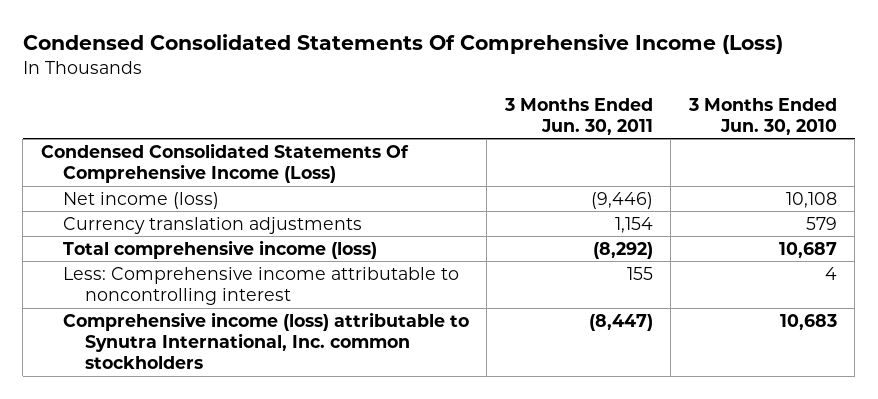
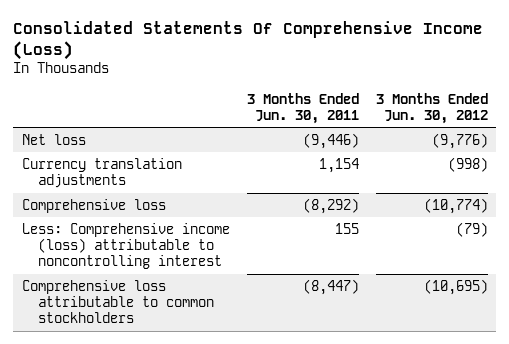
- Condensed Consolidated Statements Of Comprehensive Income (Loss)
+ Consolidated Statements Of Comprehensive Income (Loss)
- | 3 Months Ended Jun. 30, 2011 | 3 Months Ended Jun. 30, 2010
+ | 3 Months Ended Jun. 30, 2011 | 3 Months Ended Jun. 30, 2012
- Condensed Consolidated Statements Of Comprehensive Income (Loss)
- Net income (loss) | (9,446) | 10,108
+ Net loss | (9,446) | (9,776)
- Total comprehensive income (loss) | (8,292) | 10,687
- Less: Comprehensive income attributable to noncontrolling interest | 155 | 4
- Comprehensive income (loss) attributable to Synutra International, Inc. common stockholders | (8,447) | 10,683
+ Comprehensive loss | (8,292) | (10,774)
+ Less: Comprehensive income (loss) attributable to noncontrolling interest | 155 | (79)
+ Comprehensive loss attributable to common stockholders | (8,447) | (10,695)

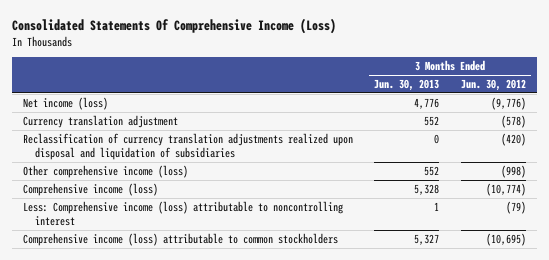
- | 3 Months Ended Jun. 30, 2011 | 3 Months Ended Jun. 30, 2012
+ | 3 Months Ended Jun. 30, 2013 | 3 Months Ended Jun. 30, 2012
- Net loss | (9,446) | (9,776)
- Currency translation adjustments | 1,154 | (998)
- Comprehensive loss | (8,292) | (10,774)
+ Net income (loss) | 4,776 | (9,776)
+ Currency translation adjustment | 552 | (578)
+ Reclassification of currency translation adjustments realized upon disposal and liquidation of subsidiaries | 0 | (420)
+ Other comprehensive income (loss) | 552 | (998)
+ Comprehensive income (loss) | 5,328 | (10,774)
- Comprehensive loss attributable to common stockholders | (8,447) | (10,695)
+ Comprehensive income (loss) attributable to common stockholders | 5,327 | (10,695)

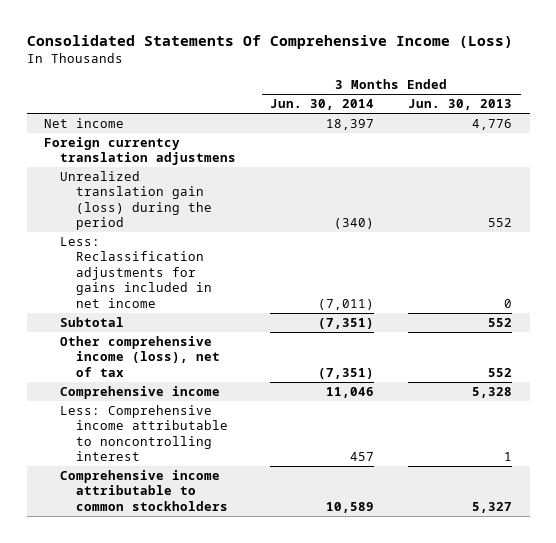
- | 3 Months Ended Jun. 30, 2013 | 3 Months Ended Jun. 30, 2012
+ | 3 Months Ended Jun. 30, 2014 | 3 Months Ended Jun. 30, 2013
- Net income (loss) | 4,776 | (9,776)
- Currency translation adjustment | 552 | (578)
- Reclassification of currency translation adjustments realized upon disposal and liquidation of subsidiaries | 0 | (420)
- Other comprehensive income (loss) | 552 | (998)
- Comprehensive income (loss) | 5,328 | (10,774)
- Less: Comprehensive income (loss) attributable to noncontrolling interest | 1 | (79)
- Comprehensive income (loss) attributable to common stockholders | 5,327 | (10,695)
+ Net income | 18,397 | 4,776
+ Foreign currentcy translation adjustmens
+ Unrealized translation gain (loss) during the period | (340) | 552
+ Less: Reclassification adjustments for gains included in net income | (7,011) | 0
+ Subtotal | (7,351) | 552
+ Other comprehensive income (loss), net of tax | (7,351) | 552
+ Comprehensive income | 11,046 | 5,328
+ Less: Comprehensive income attributable to noncontrolling interest | 457 | 1
+ Comprehensive income attributable to common stockholders | 10,589 | 5,327

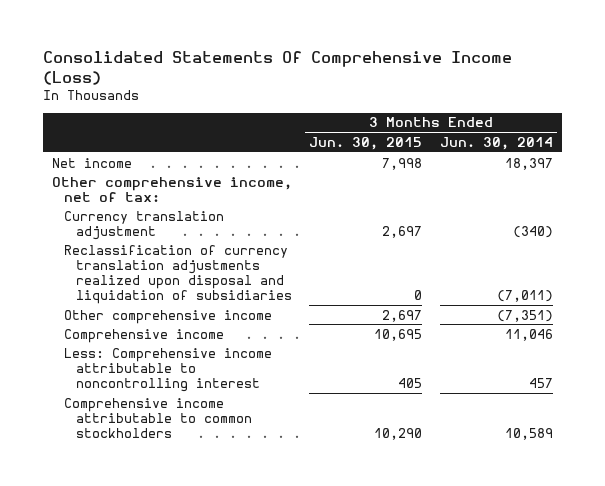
- | 3 Months Ended Jun. 30, 2014 | 3 Months Ended Jun. 30, 2013
+ | 3 Months Ended Jun. 30, 2015 | 3 Months Ended Jun. 30, 2014
- Foreign currentcy translation adjustmens
- Unrealized translation gain (loss) during the period | (340) | 552
- Less: Reclassification adjustments for gains included in net income | (7,011) | 0
- Subtotal | (7,351) | 552
- Other comprehensive income (loss), net of tax | (7,351) | 552
+ Other comprehensive income, net of tax:
+ Currency translation adjustment | 2,697 | (340)
+ Reclassification of currency translation adjustments realized upon disposal and liquidation of subsidiaries | 0 | (7,011)
+ Other comprehensive income | 2,697 | (7,351)

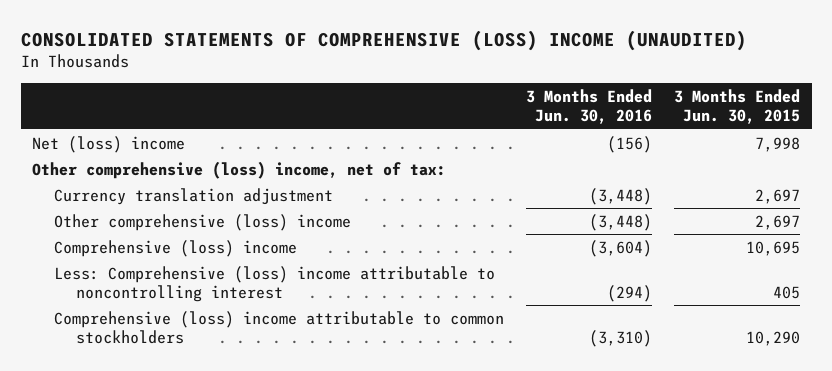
- Consolidated Statements Of Comprehensive Income (Loss)
+ CONSOLIDATED STATEMENTS OF COMPREHENSIVE (LOSS) INCOME (UNAUDITED)
- | 3 Months Ended Jun. 30, 2015 | 3 Months Ended Jun. 30, 2014
+ | 3 Months Ended Jun. 30, 2016 | 3 Months Ended Jun. 30, 2015
- Net income | 7,998 | 18,397
- Other comprehensive income, net of tax:
+ Net (loss) income | (156) | 7,998
+ Other comprehensive (loss) income, net of tax:
- Reclassification of currency translation adjustments realized upon disposal and liquidation of subsidiaries | 0 | (7,011)
- Other comprehensive income | 2,697 | (7,351)
- Comprehensive income | 10,695 | 11,046
- Less: Comprehensive income attributable to noncontrolling interest | 405 | 457
- Comprehensive income attributable to common stockholders | 10,290 | 10,589
+ Other comprehensive (loss) income | (3,448) | 2,697
+ Comprehensive (loss) income | (3,604) | 10,695
+ Less: Comprehensive (loss) income attributable to noncontrolling interest | (294) | 405
+ Comprehensive (loss) income attributable to common stockholders | (3,310) | 10,290

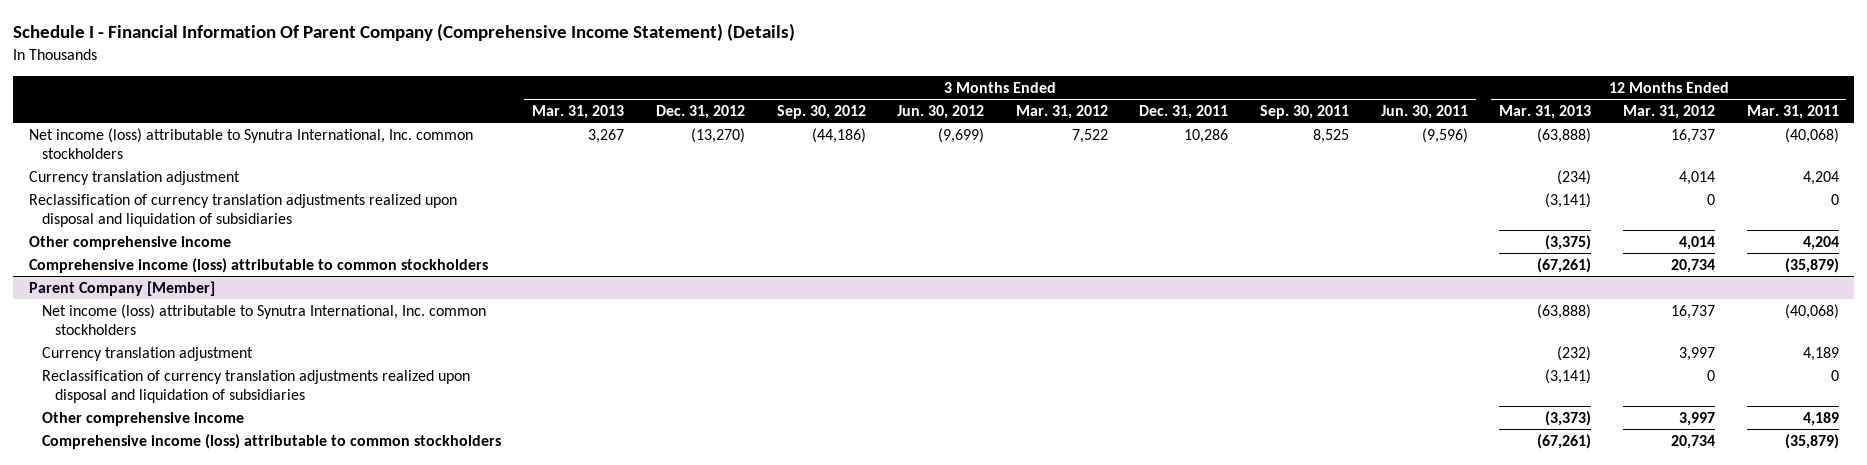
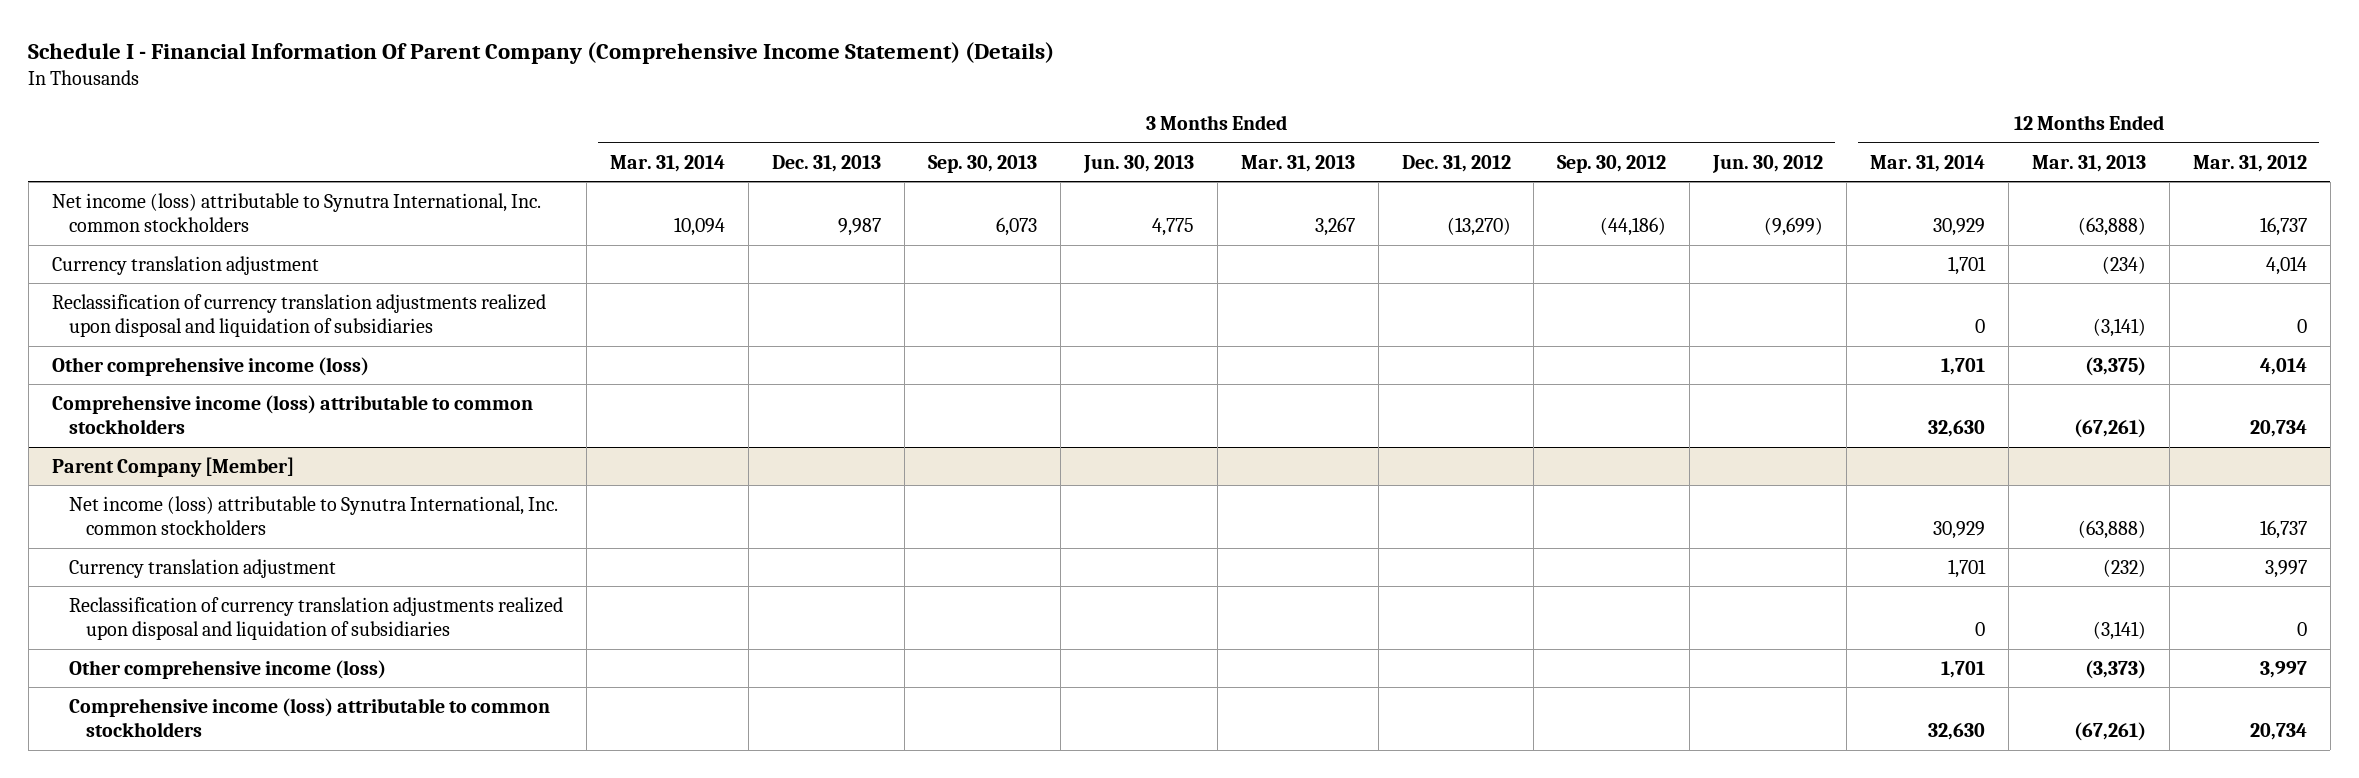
- | 3 Months Ended Mar. 31, 2013 | 3 Months Ended Dec. 31, 2012 | 3 Months Ended Sep. 30, 2012 | 3 Months Ended Jun. 30, 2012 | 3 Months Ended Mar. 31, 2012 | 3 Months Ended Dec. 31, 2011 | 3 Months Ended Sep. 30, 2011 | 3 Months Ended Jun. 30, 2011 | 12 Months Ended Mar. 31, 2013 | 12 Months Ended Mar. 31, 2012 | 12 Months Ended Mar. 31, 2011
+ | 3 Months Ended Mar. 31, 2014 | 3 Months Ended Dec. 31, 2013 | 3 Months Ended Sep. 30, 2013 | 3 Months Ended Jun. 30, 2013 | 3 Months Ended Mar. 31, 2013 | 3 Months Ended Dec. 31, 2012 | 3 Months Ended Sep. 30, 2012 | 3 Months Ended Jun. 30, 2012 | 12 Months Ended Mar. 31, 2014 | 12 Months Ended Mar. 31, 2013 | 12 Months Ended Mar. 31, 2012
- Other comprehensive income | | | | | | | | | (3,375) | 4,014 | 4,204
+ Other comprehensive income (loss) | | | | | | | | | 1,701 | (3,375) | 4,014
@ Parent Company [Member]
- Other comprehensive income | | | | | | | | | (3,373) | 3,997 | 4,189
+ Other comprehensive income (loss) | | | | | | | | | 1,701 | (3,373) | 3,997

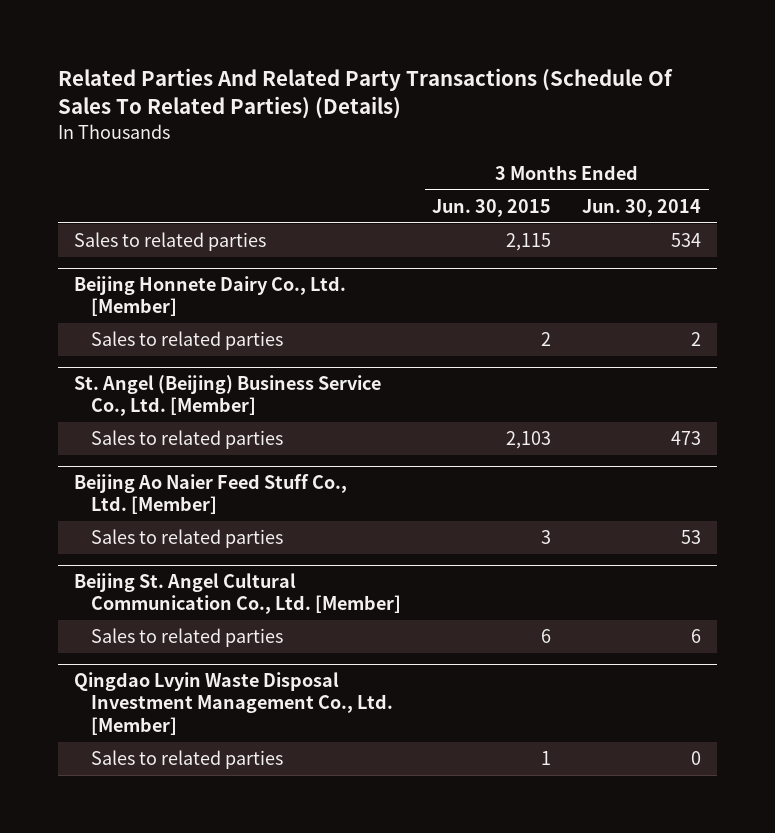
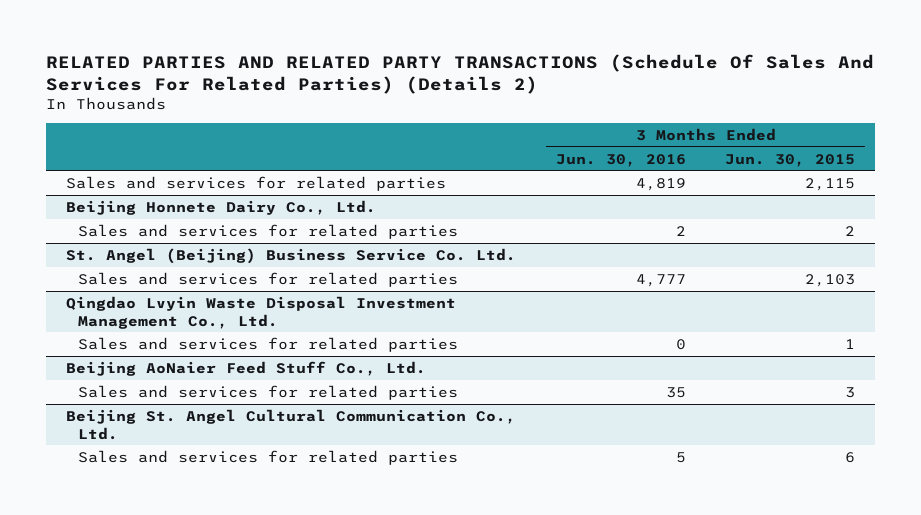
- Related Parties And Related Party Transactions (Schedule Of Sales To Related Parties) (Details)
+ RELATED PARTIES AND RELATED PARTY TRANSACTIONS (Schedule Of Sales And Services For Related Parties) (Details 2)
- | 3 Months Ended Jun. 30, 2015 | 3 Months Ended Jun. 30, 2014
+ | 3 Months Ended Jun. 30, 2016 | 3 Months Ended Jun. 30, 2015
- Sales to related parties | 2,115 | 534
- Beijing Honnete Dairy Co., Ltd. [Member]
- Sales to related parties | 2 | 2
- St. Angel (Beijing) Business Service Co., Ltd. [Member]
- Sales to related parties | 2,103 | 473
- Beijing Ao Naier Feed Stuff Co., Ltd. [Member]
- Sales to related parties | 3 | 53
- Beijing St. Angel Cultural Communication Co., Ltd. [Member]
- Sales to related parties | 6 | 6
- Qingdao Lvyin Waste Disposal Investment Management Co., Ltd. [Member]
- Sales to related parties | 1 | 0
+ Sales and services for related parties | 4,819 | 2,115
+ Beijing Honnete Dairy Co., Ltd.
+ Sales and services for related parties | 2 | 2
+ St. Angel (Beijing) Business Service Co. Ltd.
+ Sales and services for related parties | 4,777 | 2,103
+ Qingdao Lvyin Waste Disposal Investment Management Co., Ltd.
+ Sales and services for related parties | 0 | 1
+ Beijing AoNaier Feed Stuff Co., Ltd.
+ Sales and services for related parties | 35 | 3
+ Beijing St. Angel Cultural Communication Co., Ltd.
+ Sales and services for related parties | 5 | 6

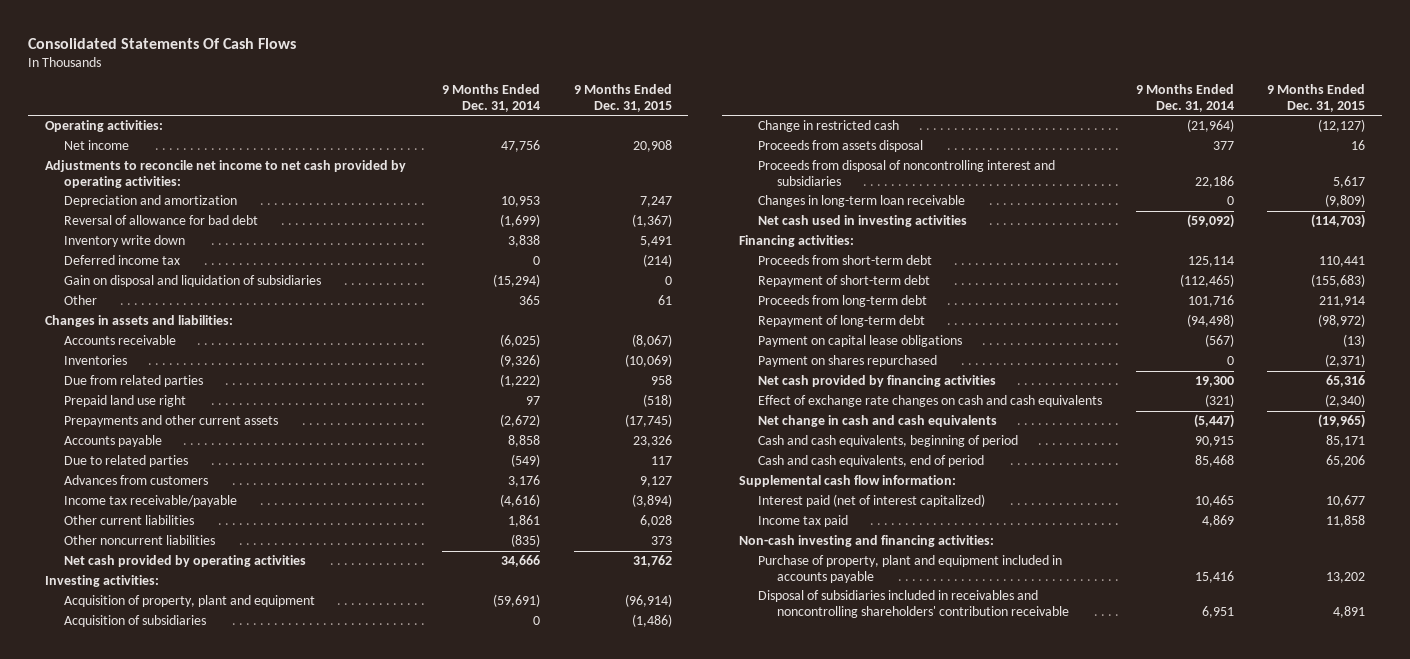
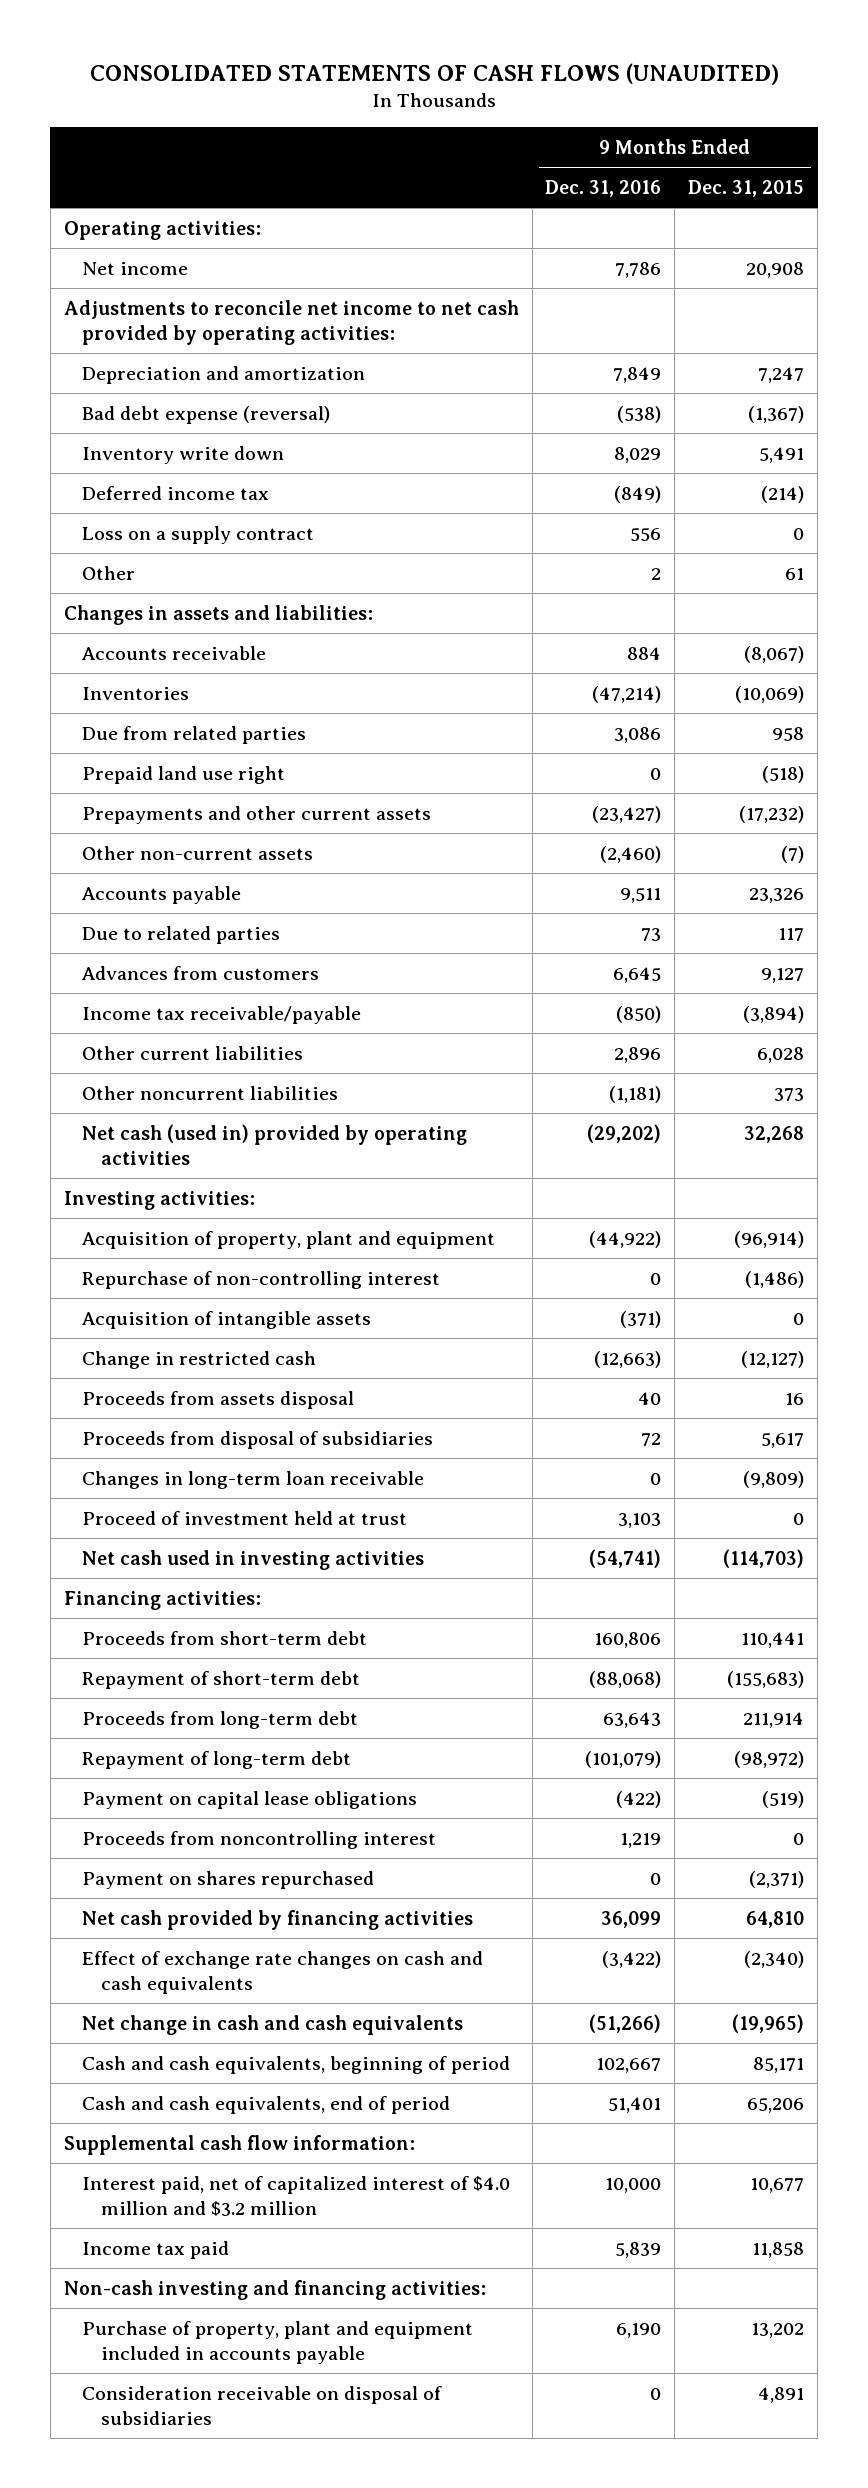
- Consolidated Statements Of Cash Flows
+ CONSOLIDATED STATEMENTS OF CASH FLOWS (UNAUDITED)
- | 9 Months Ended Dec. 31, 2014 | 9 Months Ended Dec. 31, 2015
+ | 9 Months Ended Dec. 31, 2016 | 9 Months Ended Dec. 31, 2015
- Reversal of allowance for bad debt | (1,699) | (1,367)
+ Bad debt expense (reversal) | (538) | (1,367)
- Gain on disposal and liquidation of subsidiaries | (15,294) | 0
+ Loss on a supply contract | 556 | 0
- Prepayments and other current assets | (2,672) | (17,745)
+ Prepayments and other current assets | (23,427) | (17,232)
+ Other non-current assets | (2,460) | (7)
- Net cash provided by operating activities | 34,666 | 31,762
+ Net cash (used in) provided by operating activities | (29,202) | 32,268
- Acquisition of subsidiaries | 0 | (1,486)
+ Repurchase of non-controlling interest | 0 | (1,486)
+ Acquisition of intangible assets | (371) | 0
- Proceeds from disposal of noncontrolling interest and subsidiaries | 22,186 | 5,617
+ Proceeds from disposal of subsidiaries | 72 | 5,617
+ Proceed of investment held at trust | 3,103 | 0
- Payment on capital lease obligations | (567) | (13)
+ Payment on capital lease obligations | (422) | (519)
+ Proceeds from noncontrolling interest | 1,219 | 0
- Net cash provided by financing activities | 19,300 | 65,316
+ Net cash provided by financing activities | 36,099 | 64,810
- Interest paid (net of interest capitalized) | 10,465 | 10,677
+ Interest paid, net of capitalized interest of $4.0 million and $3.2 million | 10,000 | 10,677
- Disposal of subsidiaries included in receivables and noncontrolling shareholders' contribution receivable | 6,951 | 4,891
+ Consideration receivable on disposal of subsidiaries | 0 | 4,891

